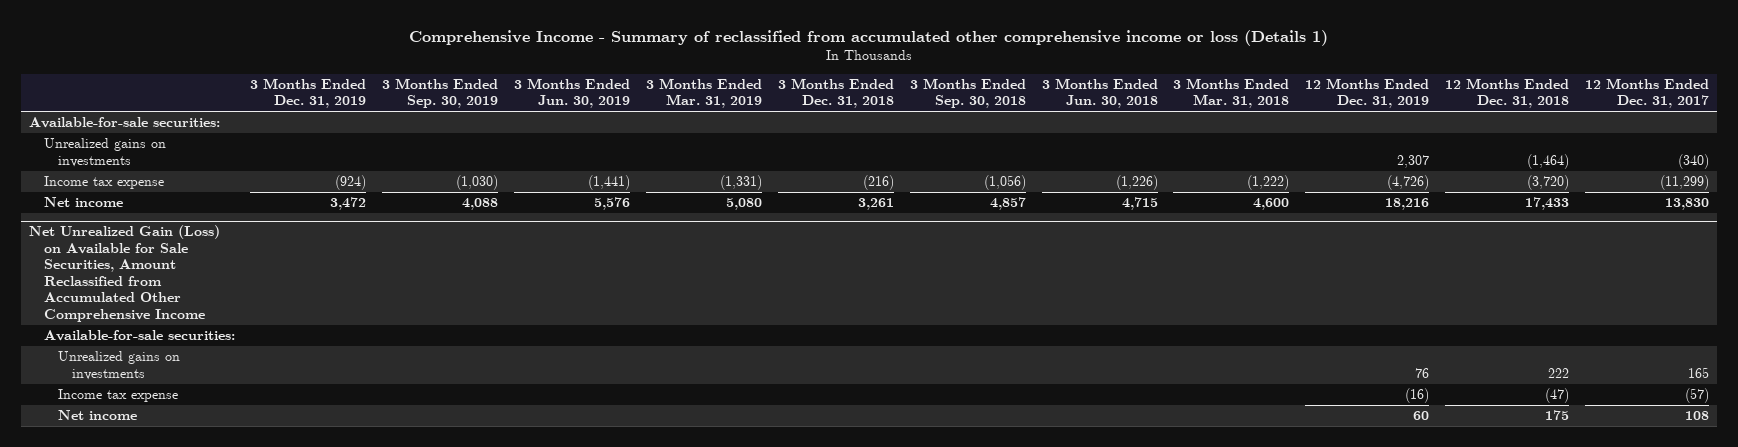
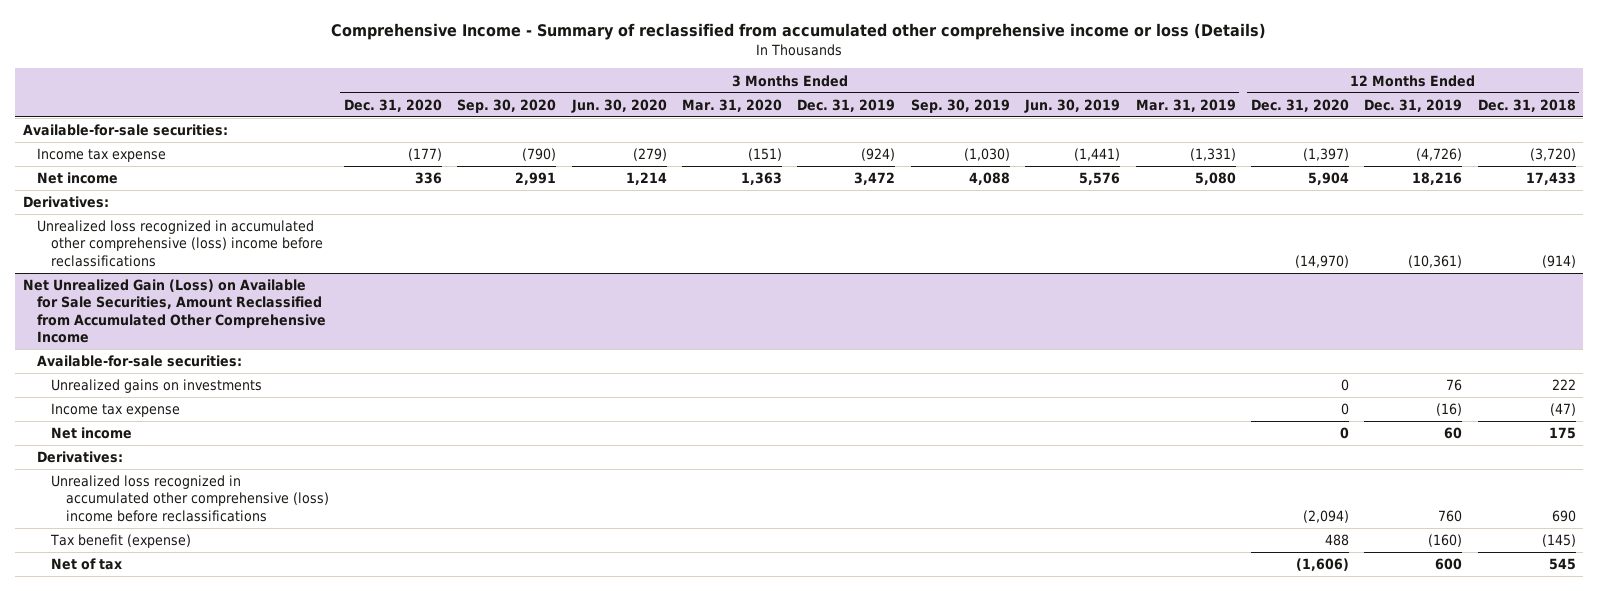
- Comprehensive Income - Summary of reclassified from accumulated other comprehensive income or loss (Details 1)
+ Comprehensive Income - Summary of reclassified from accumulated other comprehensive income or loss (Details)
- | 3 Months Ended Dec. 31, 2019 | 3 Months Ended Sep. 30, 2019 | 3 Months Ended Jun. 30, 2019 | 3 Months Ended Mar. 31, 2019 | 3 Months Ended Dec. 31, 2018 | 3 Months Ended Sep. 30, 2018 | 3 Months Ended Jun. 30, 2018 | 3 Months Ended Mar. 31, 2018 | 12 Months Ended Dec. 31, 2019 | 12 Months Ended Dec. 31, 2018 | 12 Months Ended Dec. 31, 2017
+ | 3 Months Ended Dec. 31, 2020 | 3 Months Ended Sep. 30, 2020 | 3 Months Ended Jun. 30, 2020 | 3 Months Ended Mar. 31, 2020 | 3 Months Ended Dec. 31, 2019 | 3 Months Ended Sep. 30, 2019 | 3 Months Ended Jun. 30, 2019 | 3 Months Ended Mar. 31, 2019 | 12 Months Ended Dec. 31, 2020 | 12 Months Ended Dec. 31, 2019 | 12 Months Ended Dec. 31, 2018
- Unrealized gains on investments | | | | | | | | | 2,307 | (1,464) | (340)
+ Derivatives:
+ Unrealized loss recognized in accumulated other comprehensive (loss) income before reclassifications | | | | | | | | | (14,970) | (10,361) | (914)
@ Net Unrealized Gain (Loss) on Available for Sale Securities, Amount Reclassified from Accumulated Other Comprehensive Income
+ Derivatives:
+ Unrealized loss recognized in accumulated other comprehensive (loss) income before reclassifications | | | | | | | | | (2,094) | 760 | 690
+ Tax benefit (expense) | | | | | | | | | 488 | (160) | (145)
+ Net of tax | | | | | | | | | (1,606) | 600 | 545

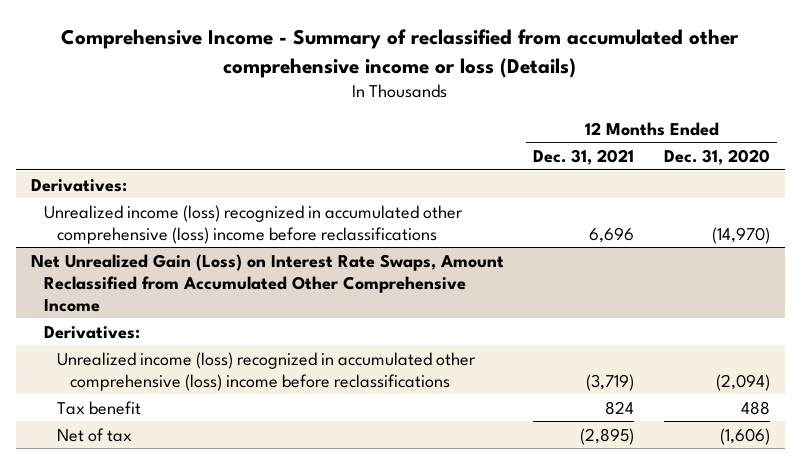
- | 3 Months Ended Dec. 31, 2020 | 3 Months Ended Sep. 30, 2020 | 3 Months Ended Jun. 30, 2020 | 3 Months Ended Mar. 31, 2020 | 3 Months Ended Dec. 31, 2019 | 3 Months Ended Sep. 30, 2019 | 3 Months Ended Jun. 30, 2019 | 3 Months Ended Mar. 31, 2019 | 12 Months Ended Dec. 31, 2020 | 12 Months Ended Dec. 31, 2019 | 12 Months Ended Dec. 31, 2018
+ | 12 Months Ended Dec. 31, 2021 | 12 Months Ended Dec. 31, 2020
- Available-for-sale securities:
- Income tax expense | (177) | (790) | (279) | (151) | (924) | (1,030) | (1,441) | (1,331) | (1,397) | (4,726) | (3,720)
- Net income | 336 | 2,991 | 1,214 | 1,363 | 3,472 | 4,088 | 5,576 | 5,080 | 5,904 | 18,216 | 17,433
- Unrealized loss recognized in accumulated other comprehensive (loss) income before reclassifications | | | | | | | | | (14,970) | (10,361) | (914)
- Net Unrealized Gain (Loss) on Available for Sale Securities, Amount Reclassified from Accumulated Other Comprehensive Income
- Available-for-sale securities:
- Unrealized gains on investments | | | | | | | | | 0 | 76 | 222
- Income tax expense | | | | | | | | | 0 | (16) | (47)
- Net income | | | | | | | | | 0 | 60 | 175
+ Unrealized income (loss) recognized in accumulated other comprehensive (loss) income before reclassifications | 6,696 | (14,970)
+ Net Unrealized Gain (Loss) on Interest Rate Swaps, Amount Reclassified from Accumulated Other Comprehensive Income
- Unrealized loss recognized in accumulated other comprehensive (loss) income before reclassifications | | | | | | | | | (2,094) | 760 | 690
- Tax benefit (expense) | | | | | | | | | 488 | (160) | (145)
+ Unrealized income (loss) recognized in accumulated other comprehensive (loss) income before reclassifications | (3,719) | (2,094)
+ Tax benefit | 824 | 488

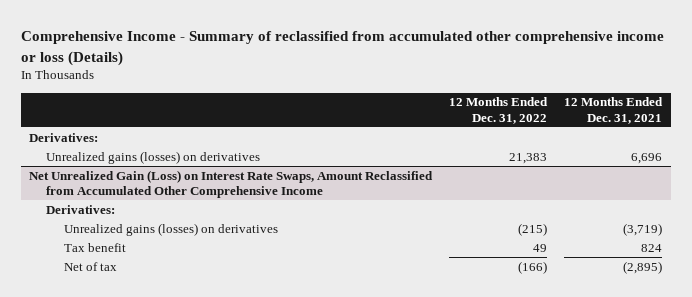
- | 12 Months Ended Dec. 31, 2021 | 12 Months Ended Dec. 31, 2020
+ | 12 Months Ended Dec. 31, 2022 | 12 Months Ended Dec. 31, 2021
- Unrealized income (loss) recognized in accumulated other comprehensive (loss) income before reclassifications | 6,696 | (14,970)
+ Unrealized gains (losses) on derivatives | 21,383 | 6,696
@ Net Unrealized Gain (Loss) on Interest Rate Swaps, Amount Reclassified from Accumulated Other Comprehensive Income
- Unrealized income (loss) recognized in accumulated other comprehensive (loss) income before reclassifications | (3,719) | (2,094)
+ Unrealized gains (losses) on derivatives | (215) | (3,719)

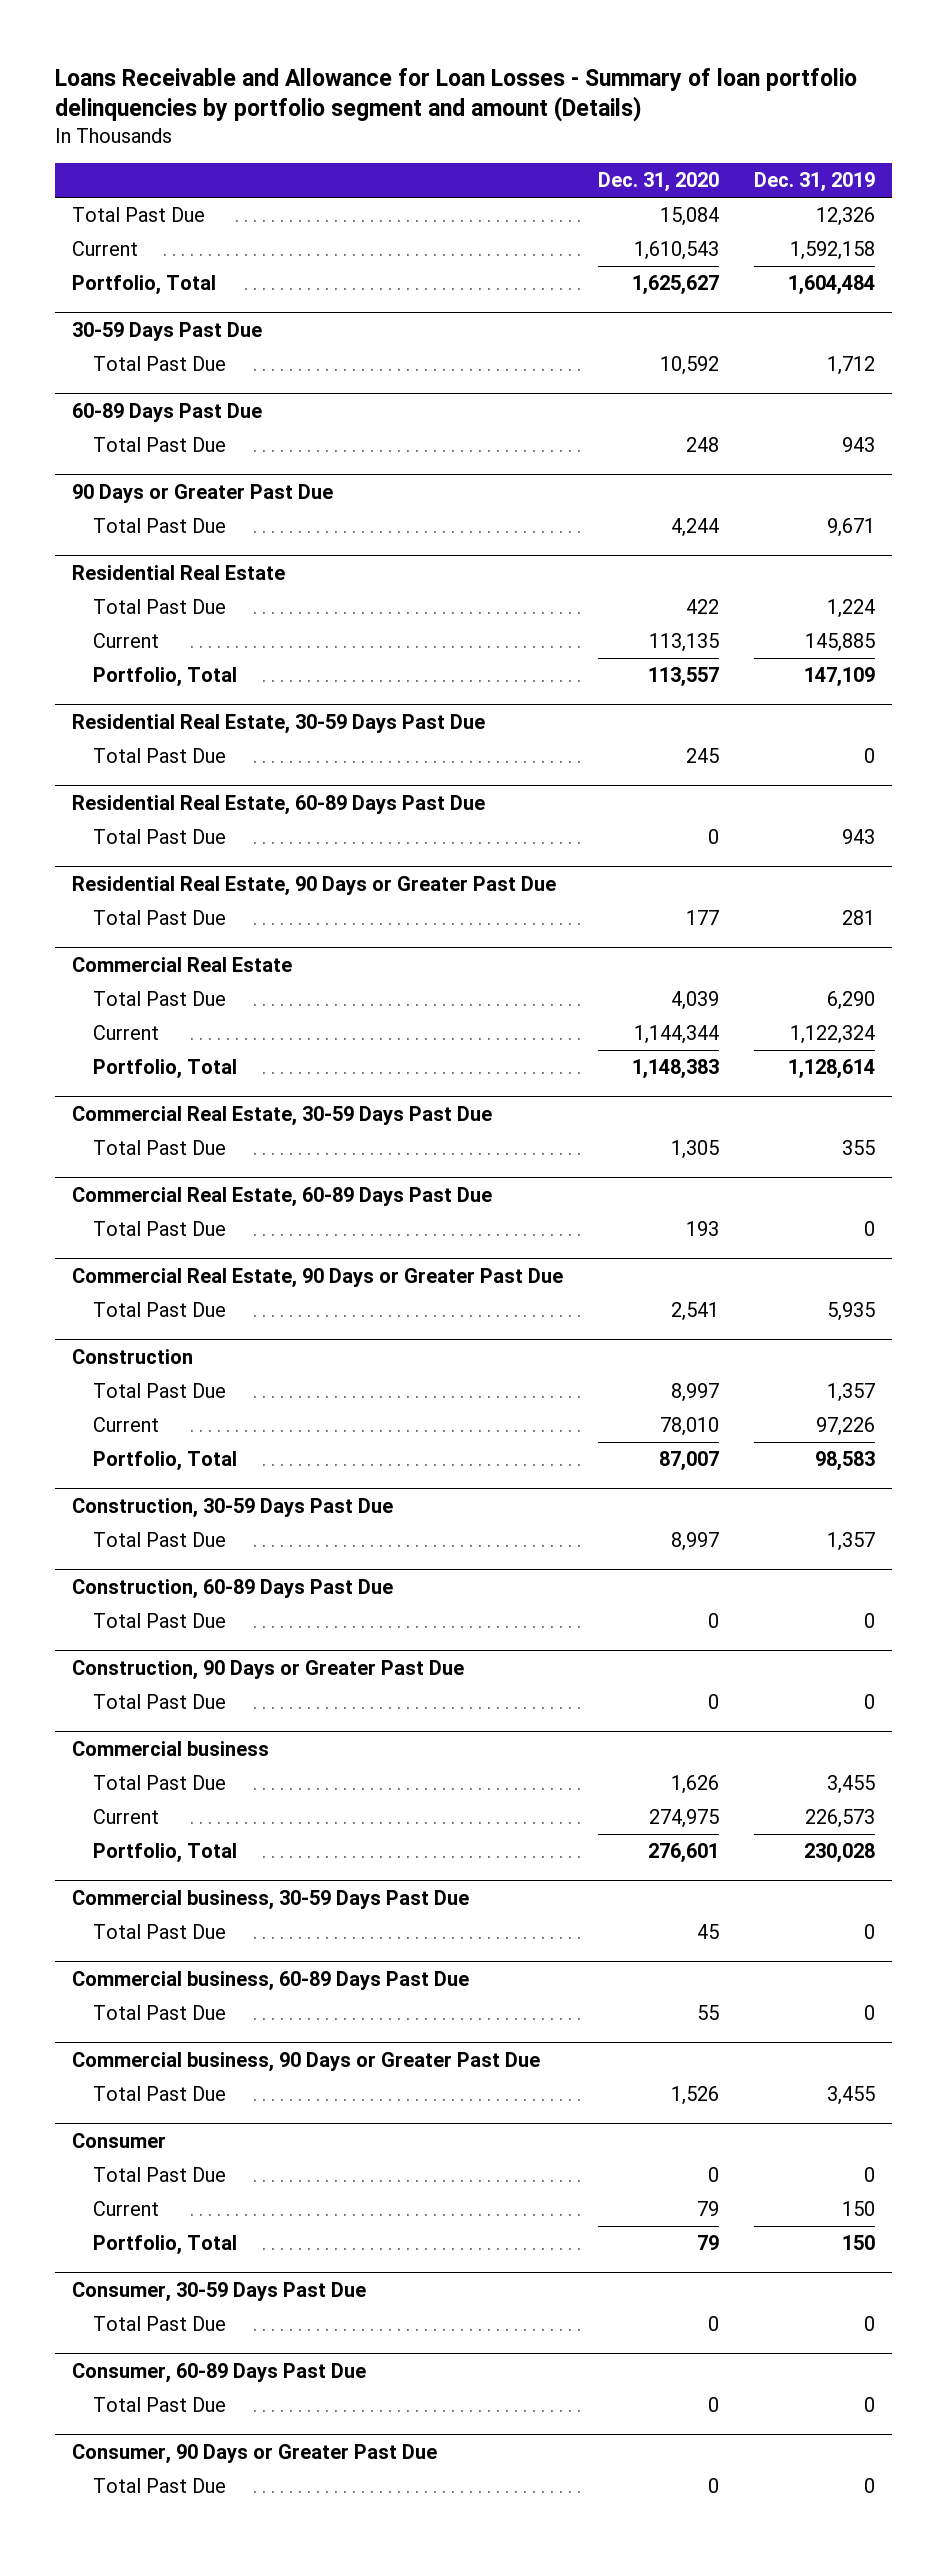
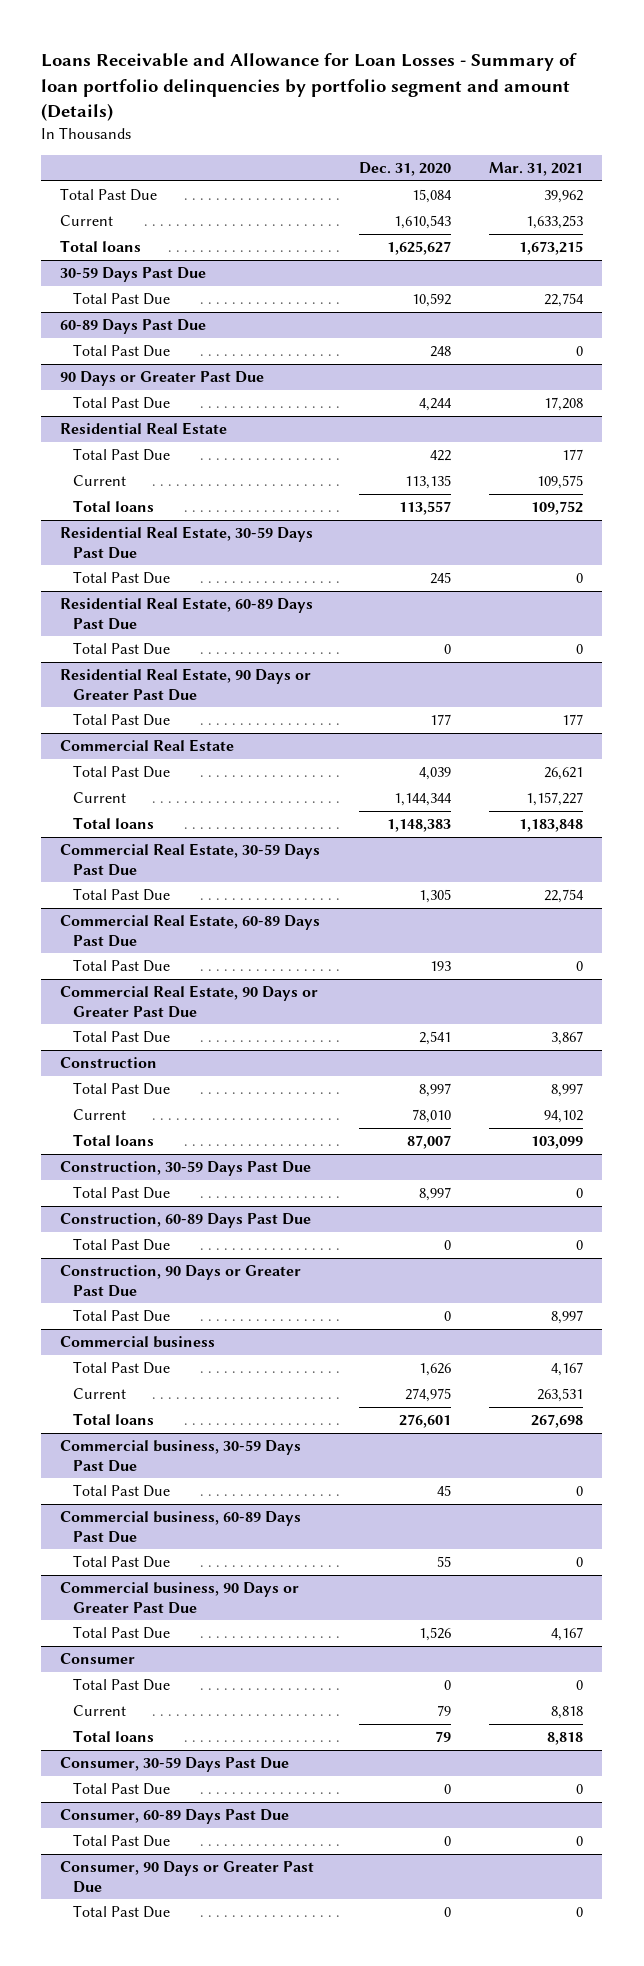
- | Dec. 31, 2020 | Dec. 31, 2019
+ | Dec. 31, 2020 | Mar. 31, 2021
- Portfolio, Total | 1,625,627 | 1,604,484
+ Total loans | 1,625,627 | 1,673,215
@ Residential Real Estate
- Portfolio, Total | 113,557 | 147,109
+ Total loans | 113,557 | 109,752
@ Commercial Real Estate
- Portfolio, Total | 1,148,383 | 1,128,614
+ Total loans | 1,148,383 | 1,183,848
@ Construction
- Portfolio, Total | 87,007 | 98,583
+ Total loans | 87,007 | 103,099
@ Commercial business
- Portfolio, Total | 276,601 | 230,028
+ Total loans | 276,601 | 267,698
@ Consumer
- Portfolio, Total | 79 | 150
+ Total loans | 79 | 8,818

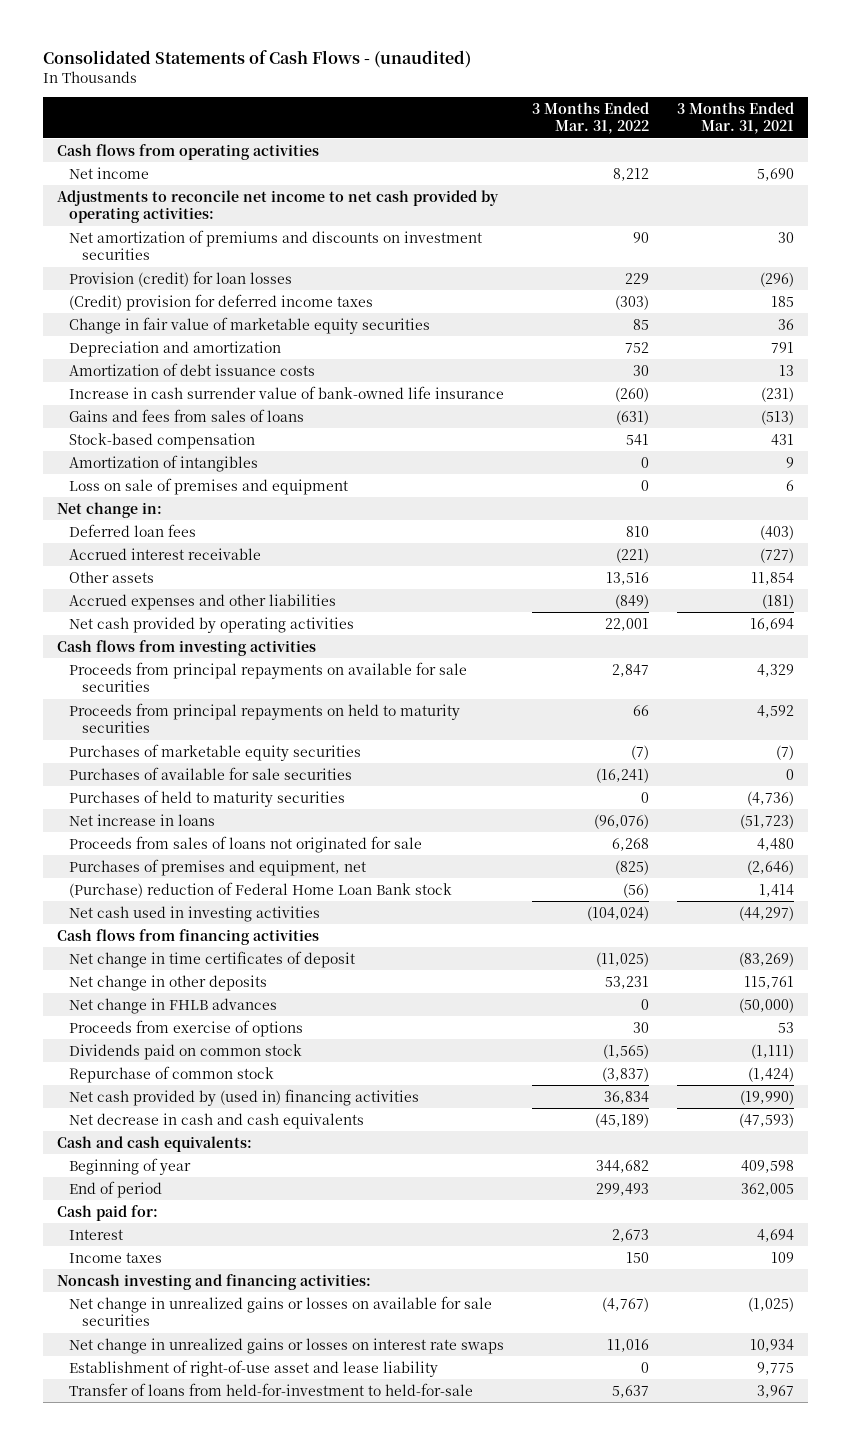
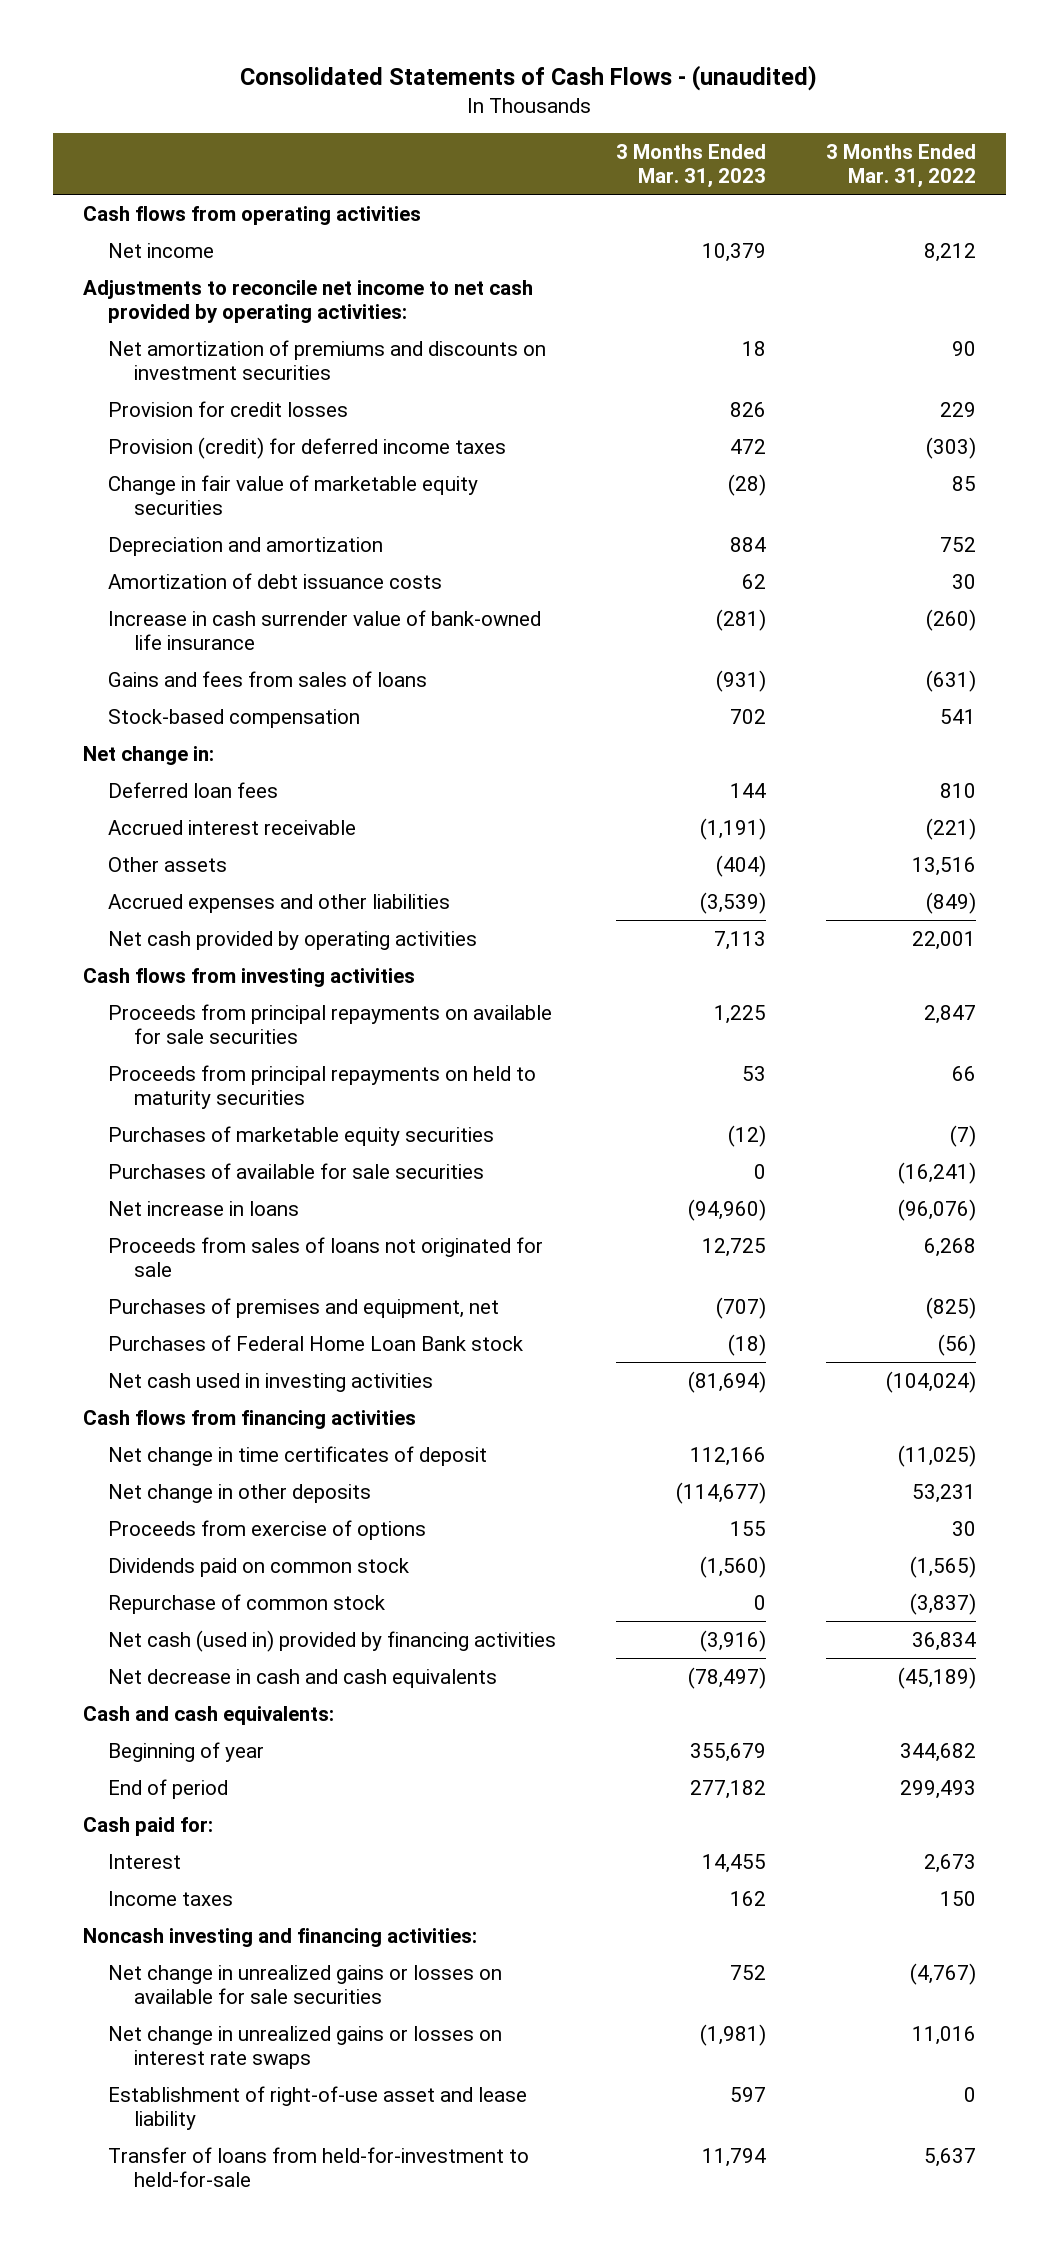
- | 3 Months Ended Mar. 31, 2022 | 3 Months Ended Mar. 31, 2021
+ | 3 Months Ended Mar. 31, 2023 | 3 Months Ended Mar. 31, 2022
- Provision (credit) for loan losses | 229 | (296)
- (Credit) provision for deferred income taxes | (303) | 185
+ Provision for credit losses | 826 | 229
+ Provision (credit) for deferred income taxes | 472 | (303)
- Amortization of intangibles | 0 | 9
- Loss on sale of premises and equipment | 0 | 6
- Purchases of held to maturity securities | 0 | (4,736)
- (Purchase) reduction of Federal Home Loan Bank stock | (56) | 1,414
+ Purchases of Federal Home Loan Bank stock | (18) | (56)
- Net change in FHLB advances | 0 | (50,000)
- Net cash provided by (used in) financing activities | 36,834 | (19,990)
+ Net cash (used in) provided by financing activities | (3,916) | 36,834

